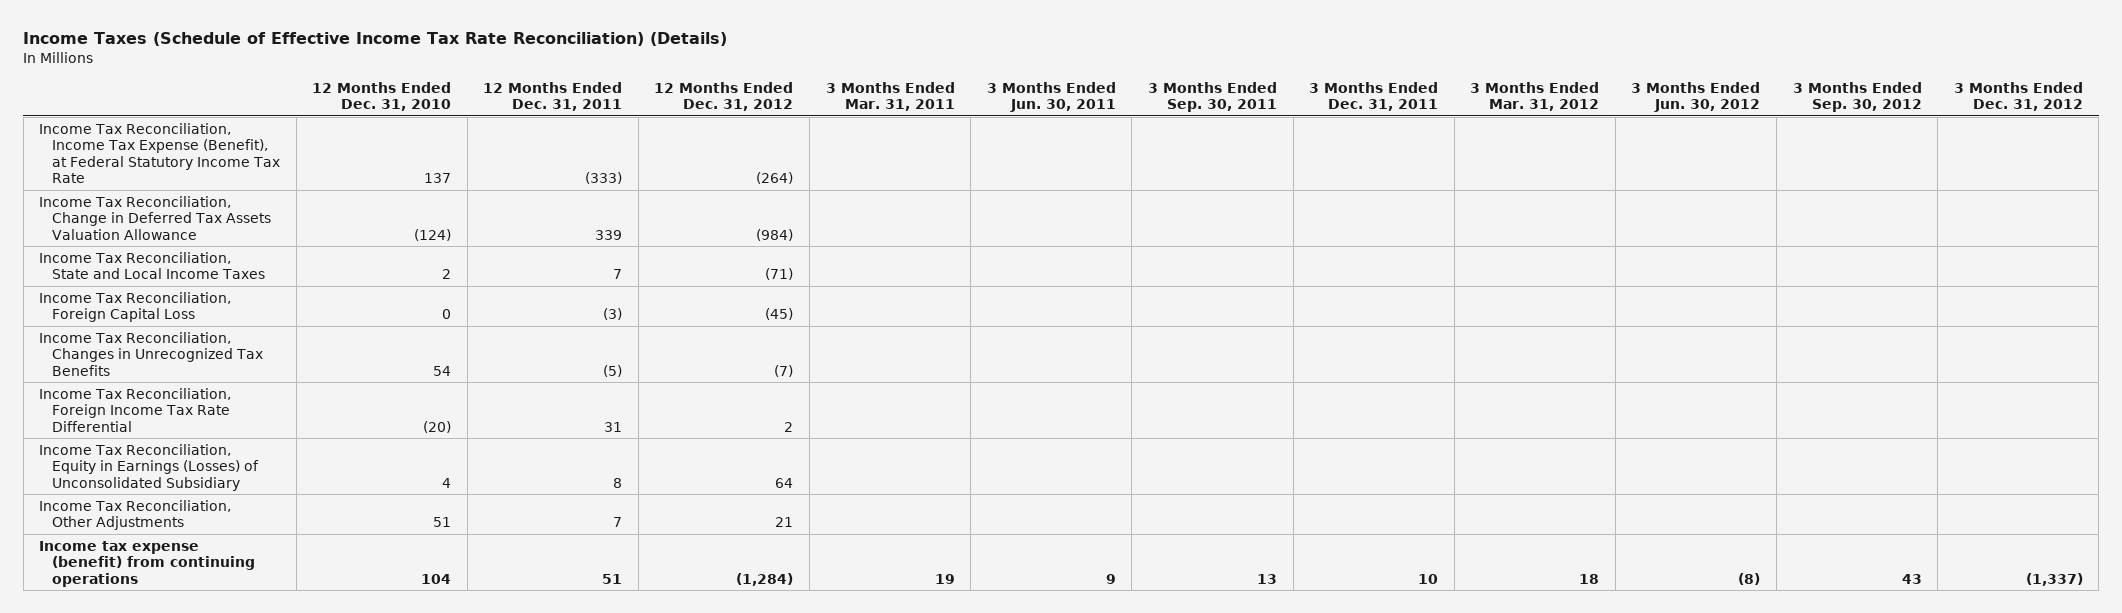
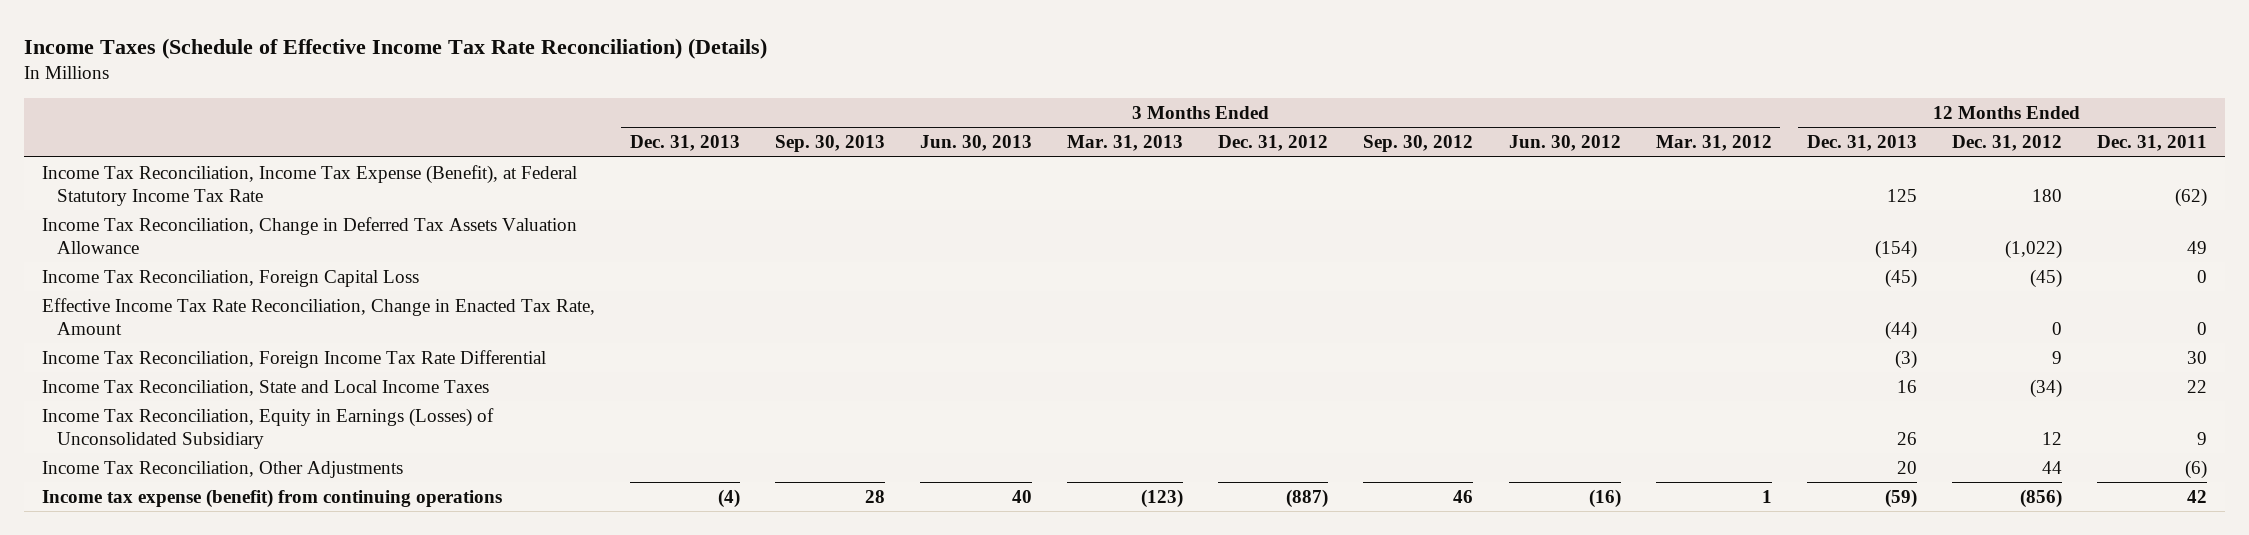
- | 12 Months Ended Dec. 31, 2010 | 12 Months Ended Dec. 31, 2011 | 12 Months Ended Dec. 31, 2012 | 3 Months Ended Mar. 31, 2011 | 3 Months Ended Jun. 30, 2011 | 3 Months Ended Sep. 30, 2011 | 3 Months Ended Dec. 31, 2011 | 3 Months Ended Mar. 31, 2012 | 3 Months Ended Jun. 30, 2012 | 3 Months Ended Sep. 30, 2012 | 3 Months Ended Dec. 31, 2012
+ | 3 Months Ended Dec. 31, 2013 | 3 Months Ended Sep. 30, 2013 | 3 Months Ended Jun. 30, 2013 | 3 Months Ended Mar. 31, 2013 | 3 Months Ended Dec. 31, 2012 | 3 Months Ended Sep. 30, 2012 | 3 Months Ended Jun. 30, 2012 | 3 Months Ended Mar. 31, 2012 | 12 Months Ended Dec. 31, 2013 | 12 Months Ended Dec. 31, 2012 | 12 Months Ended Dec. 31, 2011
- Income Tax Reconciliation, Income Tax Expense (Benefit), at Federal Statutory Income Tax Rate | 137 | (333) | (264) | | | | | | | |
- Income Tax Reconciliation, Change in Deferred Tax Assets Valuation Allowance | (124) | 339 | (984) | | | | | | | |
- Income Tax Reconciliation, State and Local Income Taxes | 2 | 7 | (71) | | | | | | | |
- Income Tax Reconciliation, Foreign Capital Loss | 0 | (3) | (45) | | | | | | | |
- Income Tax Reconciliation, Changes in Unrecognized Tax Benefits | 54 | (5) | (7) | | | | | | | |
- Income Tax Reconciliation, Foreign Income Tax Rate Differential | (20) | 31 | 2 | | | | | | | |
- Income Tax Reconciliation, Equity in Earnings (Losses) of Unconsolidated Subsidiary | 4 | 8 | 64 | | | | | | | |
- Income Tax Reconciliation, Other Adjustments | 51 | 7 | 21 | | | | | | | |
- Income tax expense (benefit) from continuing operations | 104 | 51 | (1,284) | 19 | 9 | 13 | 10 | 18 | (8) | 43 | (1,337)
+ Income Tax Reconciliation, Income Tax Expense (Benefit), at Federal Statutory Income Tax Rate | | | | | | | | | 125 | 180 | (62)
+ Income Tax Reconciliation, Change in Deferred Tax Assets Valuation Allowance | | | | | | | | | (154) | (1,022) | 49
+ Income Tax Reconciliation, Foreign Capital Loss | | | | | | | | | (45) | (45) | 0
+ Effective Income Tax Rate Reconciliation, Change in Enacted Tax Rate, Amount | | | | | | | | | (44) | 0 | 0
+ Income Tax Reconciliation, Foreign Income Tax Rate Differential | | | | | | | | | (3) | 9 | 30
+ Income Tax Reconciliation, State and Local Income Taxes | | | | | | | | | 16 | (34) | 22
+ Income Tax Reconciliation, Equity in Earnings (Losses) of Unconsolidated Subsidiary | | | | | | | | | 26 | 12 | 9
+ Income Tax Reconciliation, Other Adjustments | | | | | | | | | 20 | 44 | (6)
+ Income tax expense (benefit) from continuing operations | (4) | 28 | 40 | (123) | (887) | 46 | (16) | 1 | (59) | (856) | 42

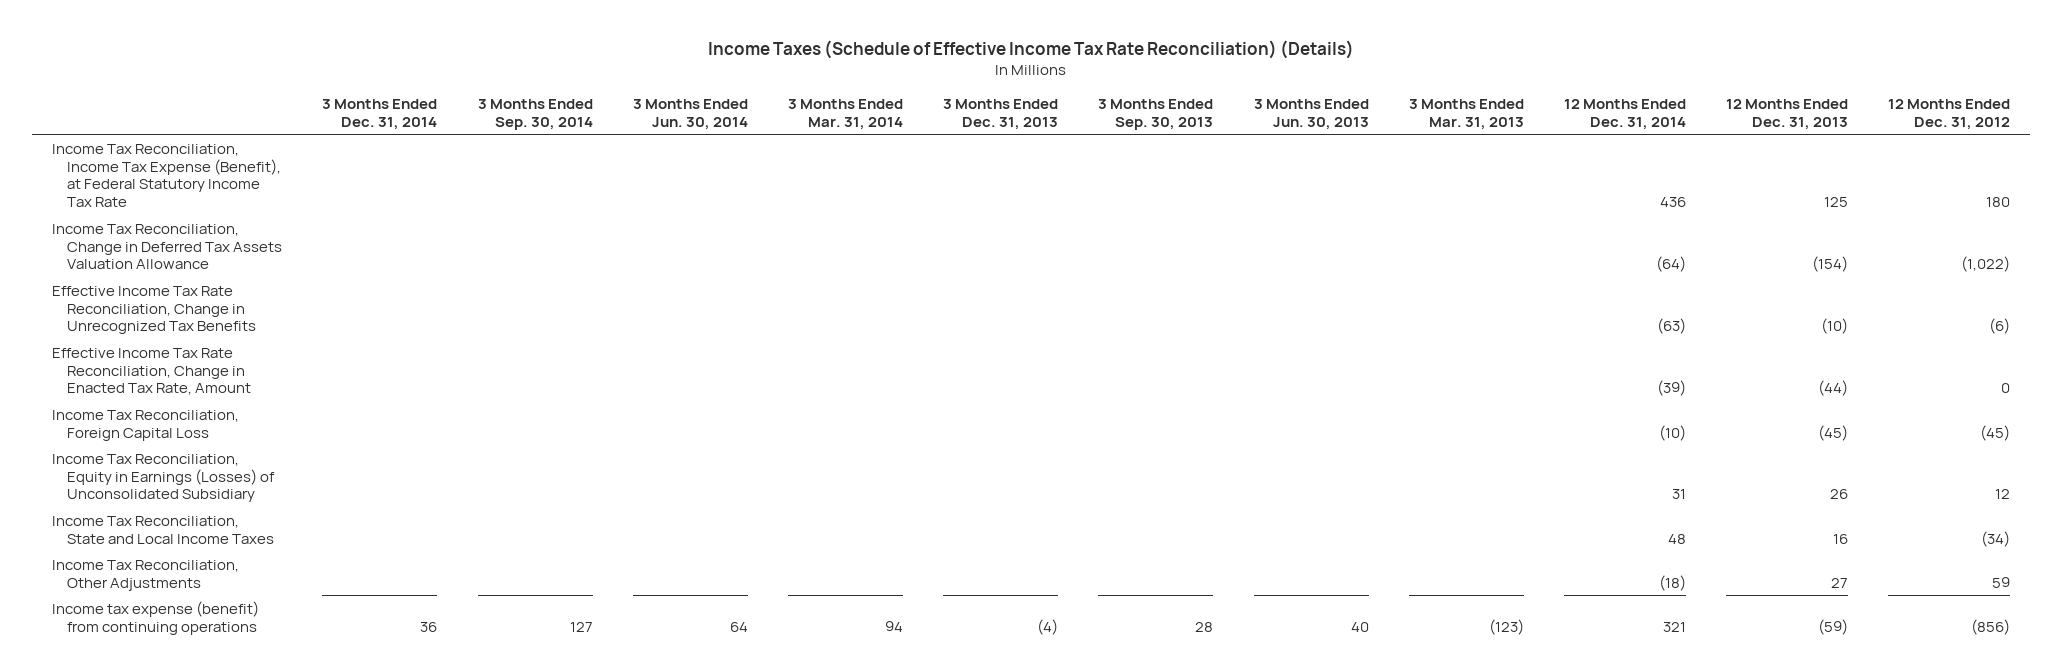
- | 3 Months Ended Dec. 31, 2013 | 3 Months Ended Sep. 30, 2013 | 3 Months Ended Jun. 30, 2013 | 3 Months Ended Mar. 31, 2013 | 3 Months Ended Dec. 31, 2012 | 3 Months Ended Sep. 30, 2012 | 3 Months Ended Jun. 30, 2012 | 3 Months Ended Mar. 31, 2012 | 12 Months Ended Dec. 31, 2013 | 12 Months Ended Dec. 31, 2012 | 12 Months Ended Dec. 31, 2011
+ | 3 Months Ended Dec. 31, 2014 | 3 Months Ended Sep. 30, 2014 | 3 Months Ended Jun. 30, 2014 | 3 Months Ended Mar. 31, 2014 | 3 Months Ended Dec. 31, 2013 | 3 Months Ended Sep. 30, 2013 | 3 Months Ended Jun. 30, 2013 | 3 Months Ended Mar. 31, 2013 | 12 Months Ended Dec. 31, 2014 | 12 Months Ended Dec. 31, 2013 | 12 Months Ended Dec. 31, 2012
+ Effective Income Tax Rate Reconciliation, Change in Unrecognized Tax Benefits | | | | | | | | | (63) | (10) | (6)
- Income Tax Reconciliation, Foreign Income Tax Rate Differential | | | | | | | | | (3) | 9 | 30
moved down: Income Tax Reconciliation, Foreign Capital Loss | | | | | | | | | (10) | (45) | (45)
- Income Tax Reconciliation, Other Adjustments | | | | | | | | | 20 | 44 | (6)
moved down: Income Tax Reconciliation, State and Local Income Taxes | | | | | | | | | 48 | 16 | (34)
+ Income Tax Reconciliation, Other Adjustments | | | | | | | | | (18) | 27 | 59

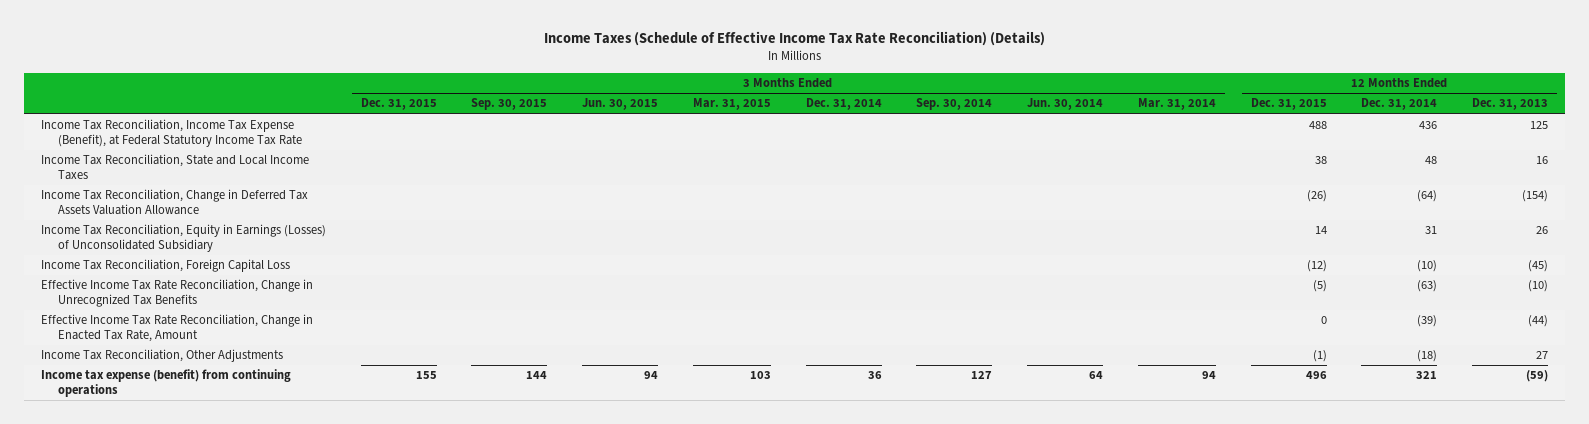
- | 3 Months Ended Dec. 31, 2014 | 3 Months Ended Sep. 30, 2014 | 3 Months Ended Jun. 30, 2014 | 3 Months Ended Mar. 31, 2014 | 3 Months Ended Dec. 31, 2013 | 3 Months Ended Sep. 30, 2013 | 3 Months Ended Jun. 30, 2013 | 3 Months Ended Mar. 31, 2013 | 12 Months Ended Dec. 31, 2014 | 12 Months Ended Dec. 31, 2013 | 12 Months Ended Dec. 31, 2012
+ | 3 Months Ended Dec. 31, 2015 | 3 Months Ended Sep. 30, 2015 | 3 Months Ended Jun. 30, 2015 | 3 Months Ended Mar. 31, 2015 | 3 Months Ended Dec. 31, 2014 | 3 Months Ended Sep. 30, 2014 | 3 Months Ended Jun. 30, 2014 | 3 Months Ended Mar. 31, 2014 | 12 Months Ended Dec. 31, 2015 | 12 Months Ended Dec. 31, 2014 | 12 Months Ended Dec. 31, 2013
moved up: Income Tax Reconciliation, State and Local Income Taxes | | | | | | | | | 38 | 48 | 16
moved up: Income Tax Reconciliation, Equity in Earnings (Losses) of Unconsolidated Subsidiary | | | | | | | | | 14 | 31 | 26
moved up: Income Tax Reconciliation, Foreign Capital Loss | | | | | | | | | (12) | (10) | (45)

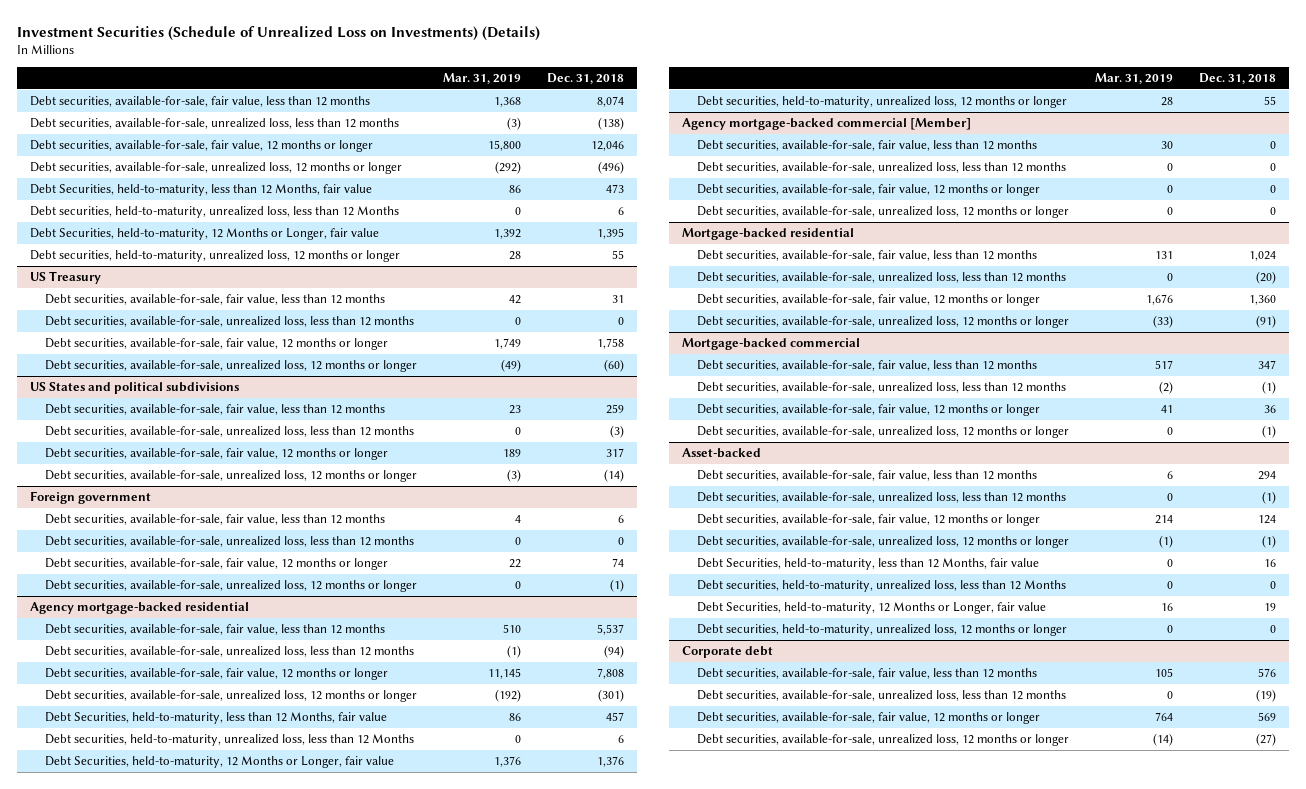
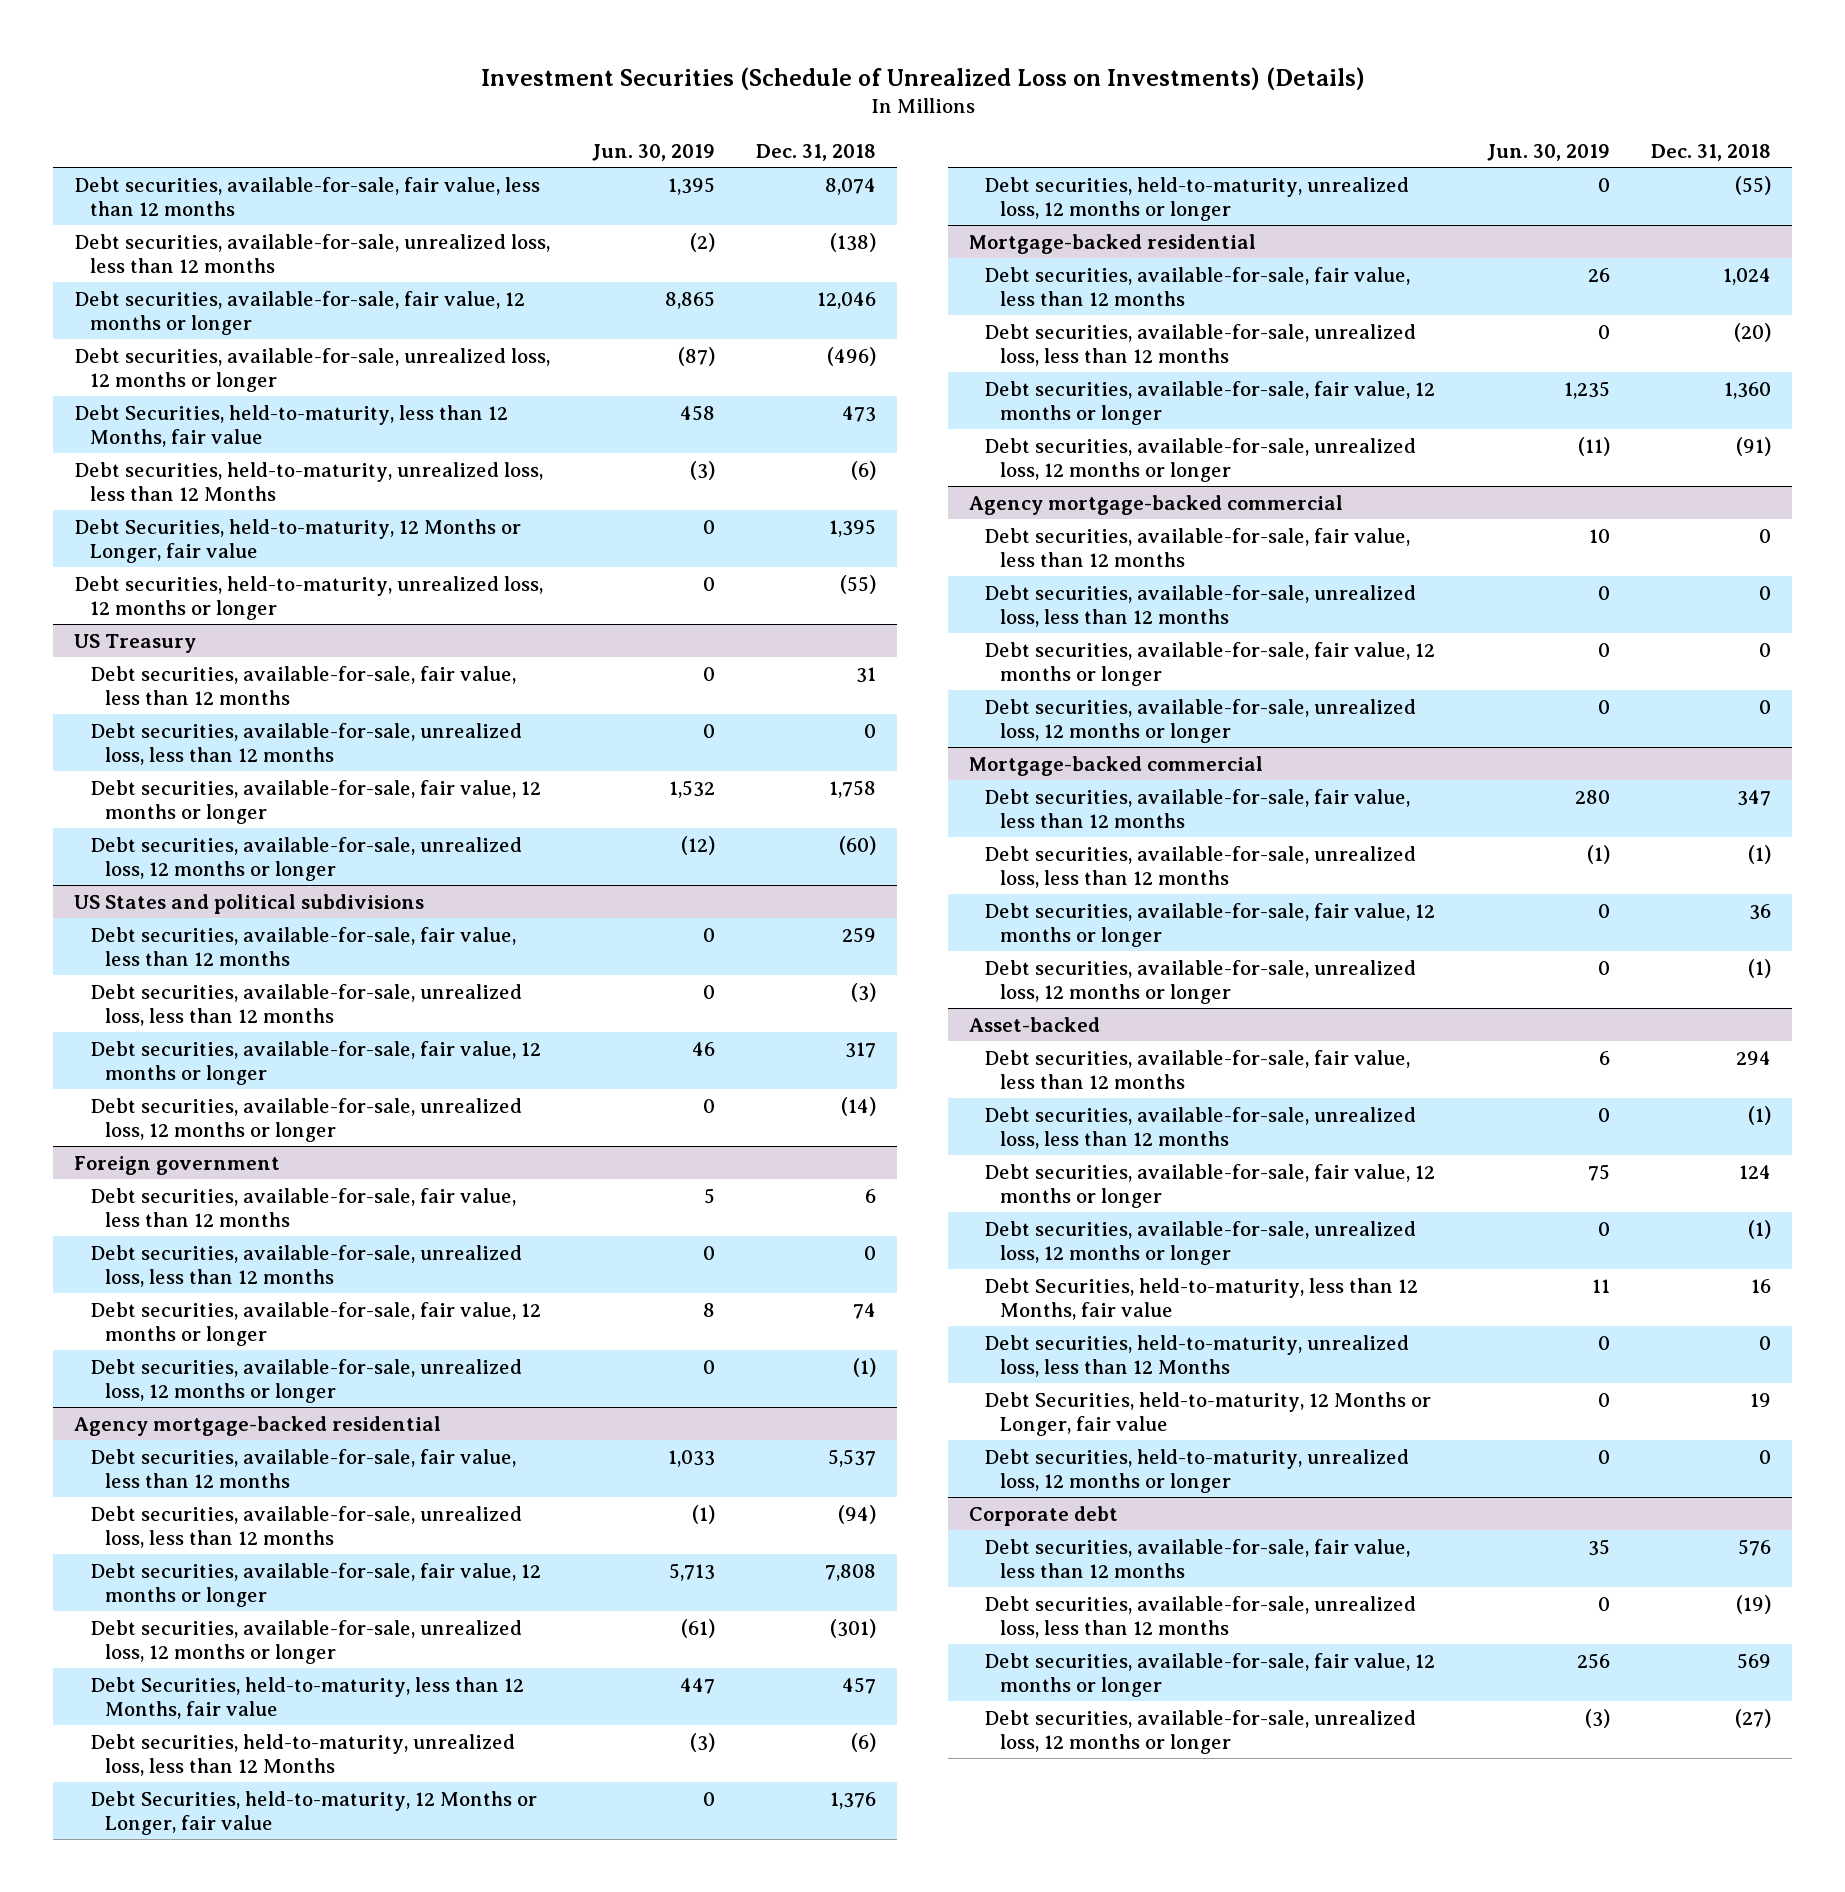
- | Mar. 31, 2019 | Dec. 31, 2018
+ | Jun. 30, 2019 | Dec. 31, 2018
- Debt securities, held-to-maturity, unrealized loss, less than 12 Months | 0 | 6
+ Debt securities, held-to-maturity, unrealized loss, less than 12 Months | (3) | (6)
- Debt securities, held-to-maturity, unrealized loss, 12 months or longer | 28 | 55
+ Debt securities, held-to-maturity, unrealized loss, 12 months or longer | 0 | (55)
@ Agency mortgage-backed residential
- Debt securities, held-to-maturity, unrealized loss, less than 12 Months | 0 | 6
+ Debt securities, held-to-maturity, unrealized loss, less than 12 Months | (3) | (6)
- Debt securities, held-to-maturity, unrealized loss, 12 months or longer | 28 | 55
- Agency mortgage-backed commercial [Member]
- Debt securities, available-for-sale, fair value, less than 12 months | 30 | 0
- Debt securities, available-for-sale, unrealized loss, less than 12 months | 0 | 0
- Debt securities, available-for-sale, fair value, 12 months or longer | 0 | 0
- Debt securities, available-for-sale, unrealized loss, 12 months or longer | 0 | 0
@ Agency mortgage-backed residential
+ Debt securities, held-to-maturity, unrealized loss, 12 months or longer | 0 | (55)
+ Agency mortgage-backed commercial
+ Debt securities, available-for-sale, fair value, less than 12 months | 10 | 0
+ Debt securities, available-for-sale, unrealized loss, less than 12 months | 0 | 0
+ Debt securities, available-for-sale, fair value, 12 months or longer | 0 | 0
+ Debt securities, available-for-sale, unrealized loss, 12 months or longer | 0 | 0

